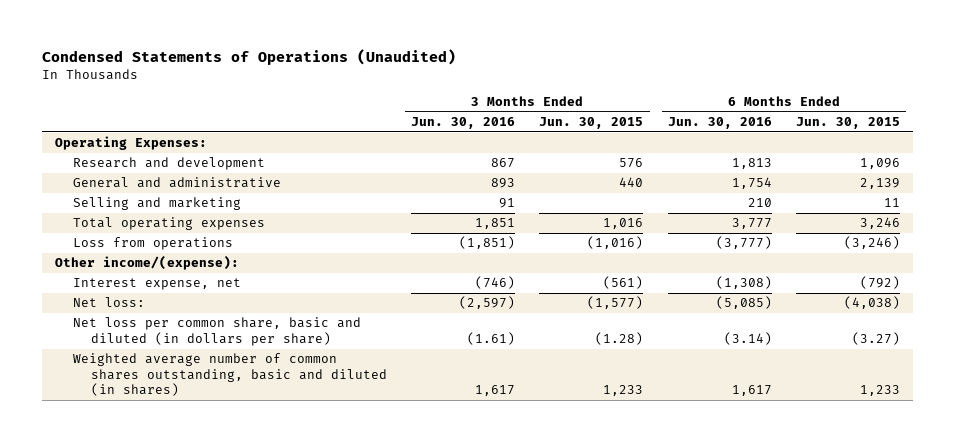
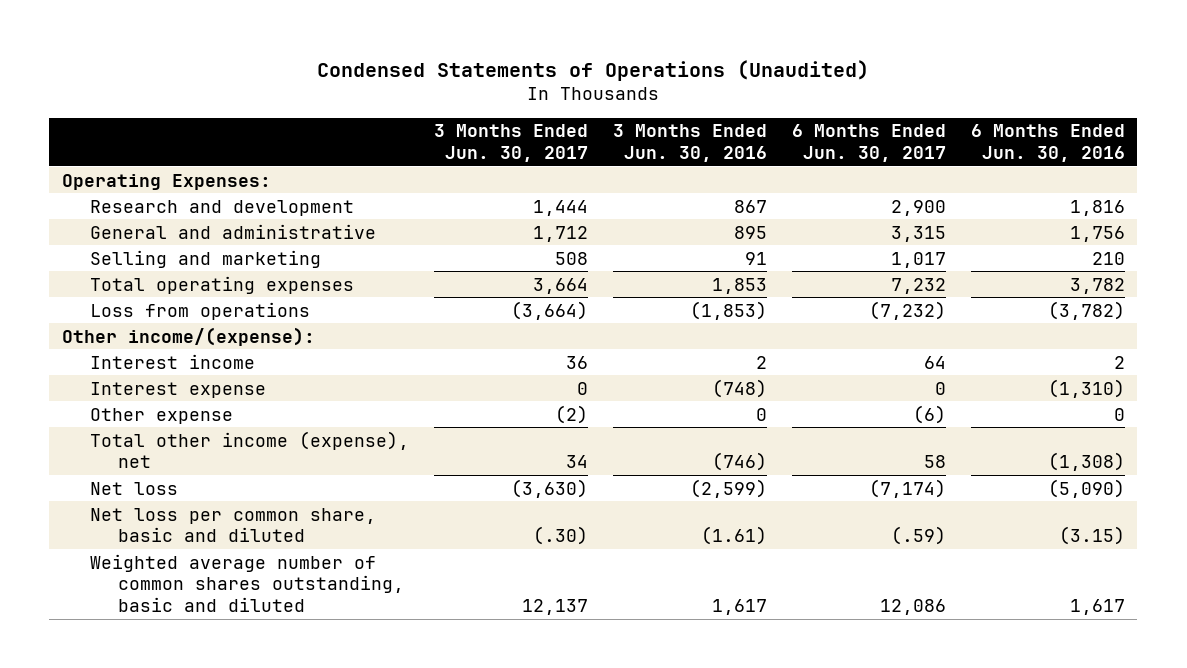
- | 3 Months Ended Jun. 30, 2016 | 3 Months Ended Jun. 30, 2015 | 6 Months Ended Jun. 30, 2016 | 6 Months Ended Jun. 30, 2015
+ | 3 Months Ended Jun. 30, 2017 | 3 Months Ended Jun. 30, 2016 | 6 Months Ended Jun. 30, 2017 | 6 Months Ended Jun. 30, 2016
- Research and development | 867 | 576 | 1,813 | 1,096
- General and administrative | 893 | 440 | 1,754 | 2,139
+ Research and development | 1,444 | 867 | 2,900 | 1,816
+ General and administrative | 1,712 | 895 | 3,315 | 1,756
- Total operating expenses | 1,851 | 1,016 | 3,777 | 3,246
- Loss from operations | (1,851) | (1,016) | (3,777) | (3,246)
+ Total operating expenses | 3,664 | 1,853 | 7,232 | 3,782
+ Loss from operations | (3,664) | (1,853) | (7,232) | (3,782)
- Interest expense, net | (746) | (561) | (1,308) | (792)
- Net loss: | (2,597) | (1,577) | (5,085) | (4,038)
- Net loss per common share, basic and diluted (in dollars per share) | (1.61) | (1.28) | (3.14) | (3.27)
- Weighted average number of common shares outstanding, basic and diluted (in shares) | 1,617 | 1,233 | 1,617 | 1,233
+ Interest income | 36 | 2 | 64 | 2
+ Interest expense | 0 | (748) | 0 | (1,310)
+ Other expense | (2) | 0 | (6) | 0
+ Total other income (expense), net | 34 | (746) | 58 | (1,308)
+ Net loss | (3,630) | (2,599) | (7,174) | (5,090)
+ Net loss per common share, basic and diluted | (.30) | (1.61) | (.59) | (3.15)
+ Weighted average number of common shares outstanding, basic and diluted | 12,137 | 1,617 | 12,086 | 1,617

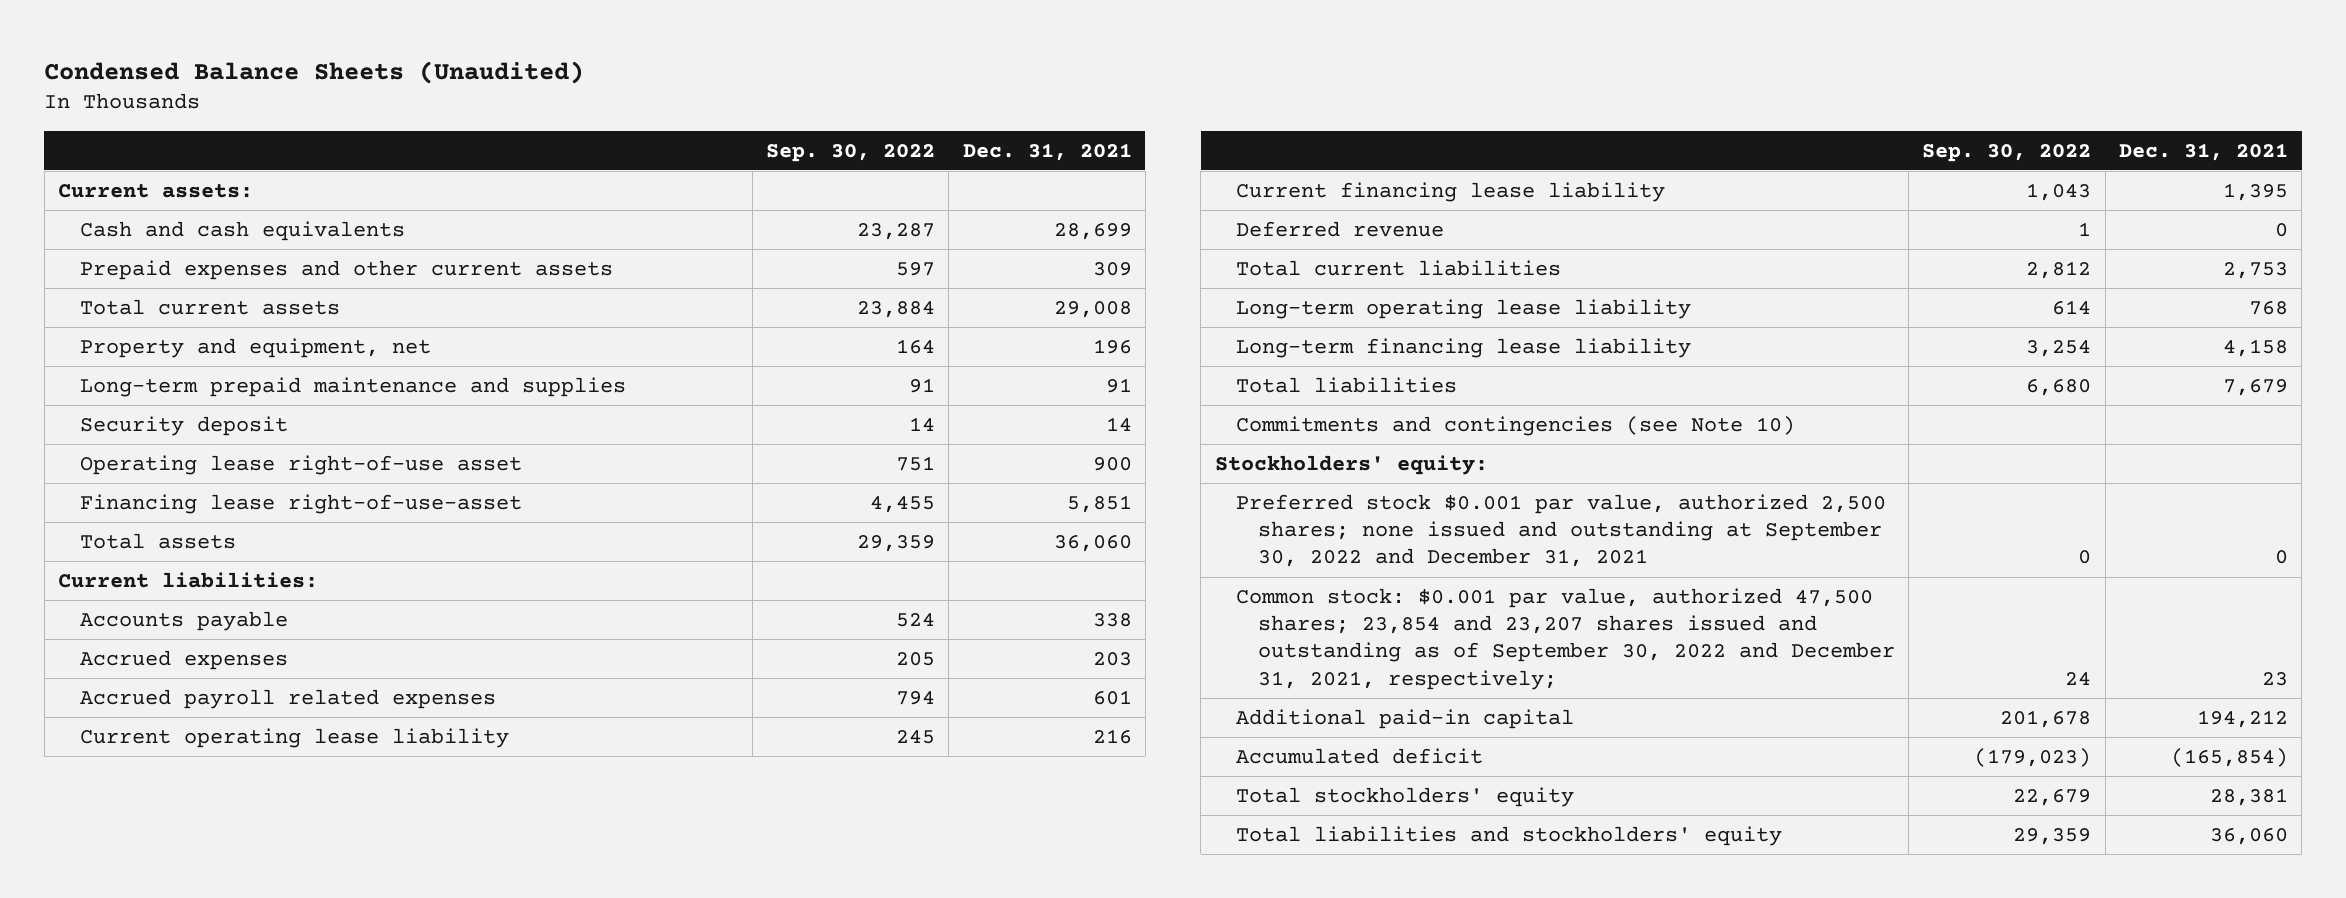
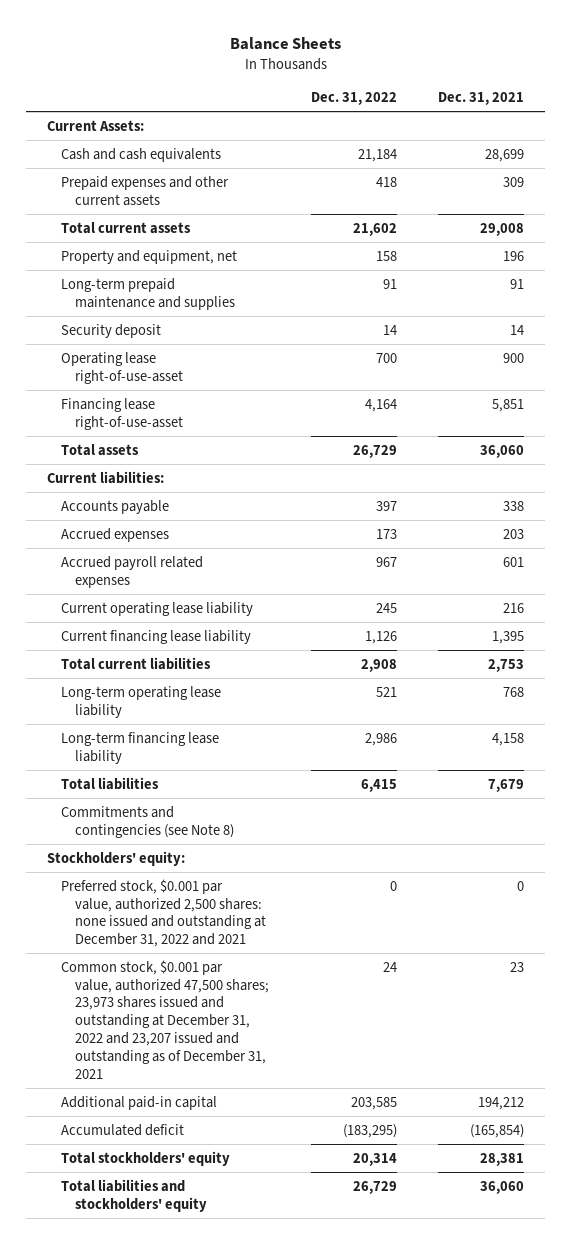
- Condensed Balance Sheets (Unaudited)
+ Balance Sheets
- | Sep. 30, 2022 | Dec. 31, 2021
+ | Dec. 31, 2022 | Dec. 31, 2021
- Current assets:
+ Current Assets:
- Operating lease right-of-use asset | 751 | 900
+ Operating lease right-of-use-asset | 700 | 900
- Deferred revenue | 1 | 0
- Commitments and contingencies (see Note 10)
+ Commitments and contingencies (see Note 8)
- Preferred stock $0.001 par value, authorized 2,500 shares; none issued and outstanding at September 30, 2022 and December 31, 2021 | 0 | 0
- Common stock: $0.001 par value, authorized 47,500 shares; 23,854 and 23,207 shares issued and outstanding as of September 30, 2022 and December 31, 2021, respectively; | 24 | 23
+ Preferred stock, $0.001 par value, authorized 2,500 shares: none issued and outstanding at December 31, 2022 and 2021 | 0 | 0
+ Common stock, $0.001 par value, authorized 47,500 shares; 23,973 shares issued and outstanding at December 31, 2022 and 23,207 issued and outstanding as of December 31, 2021 | 24 | 23

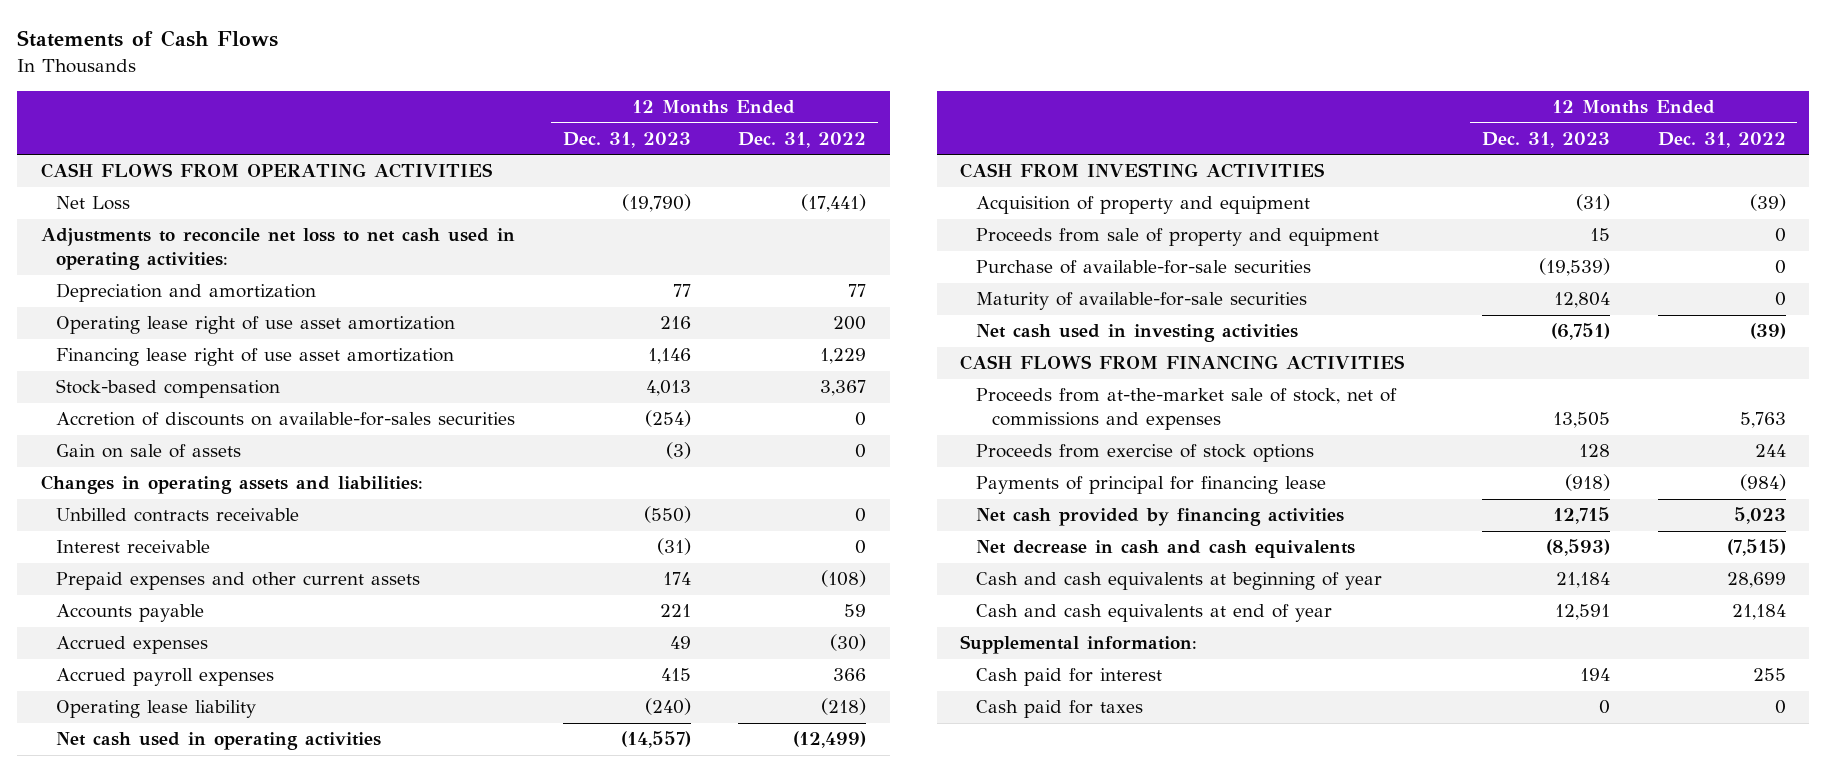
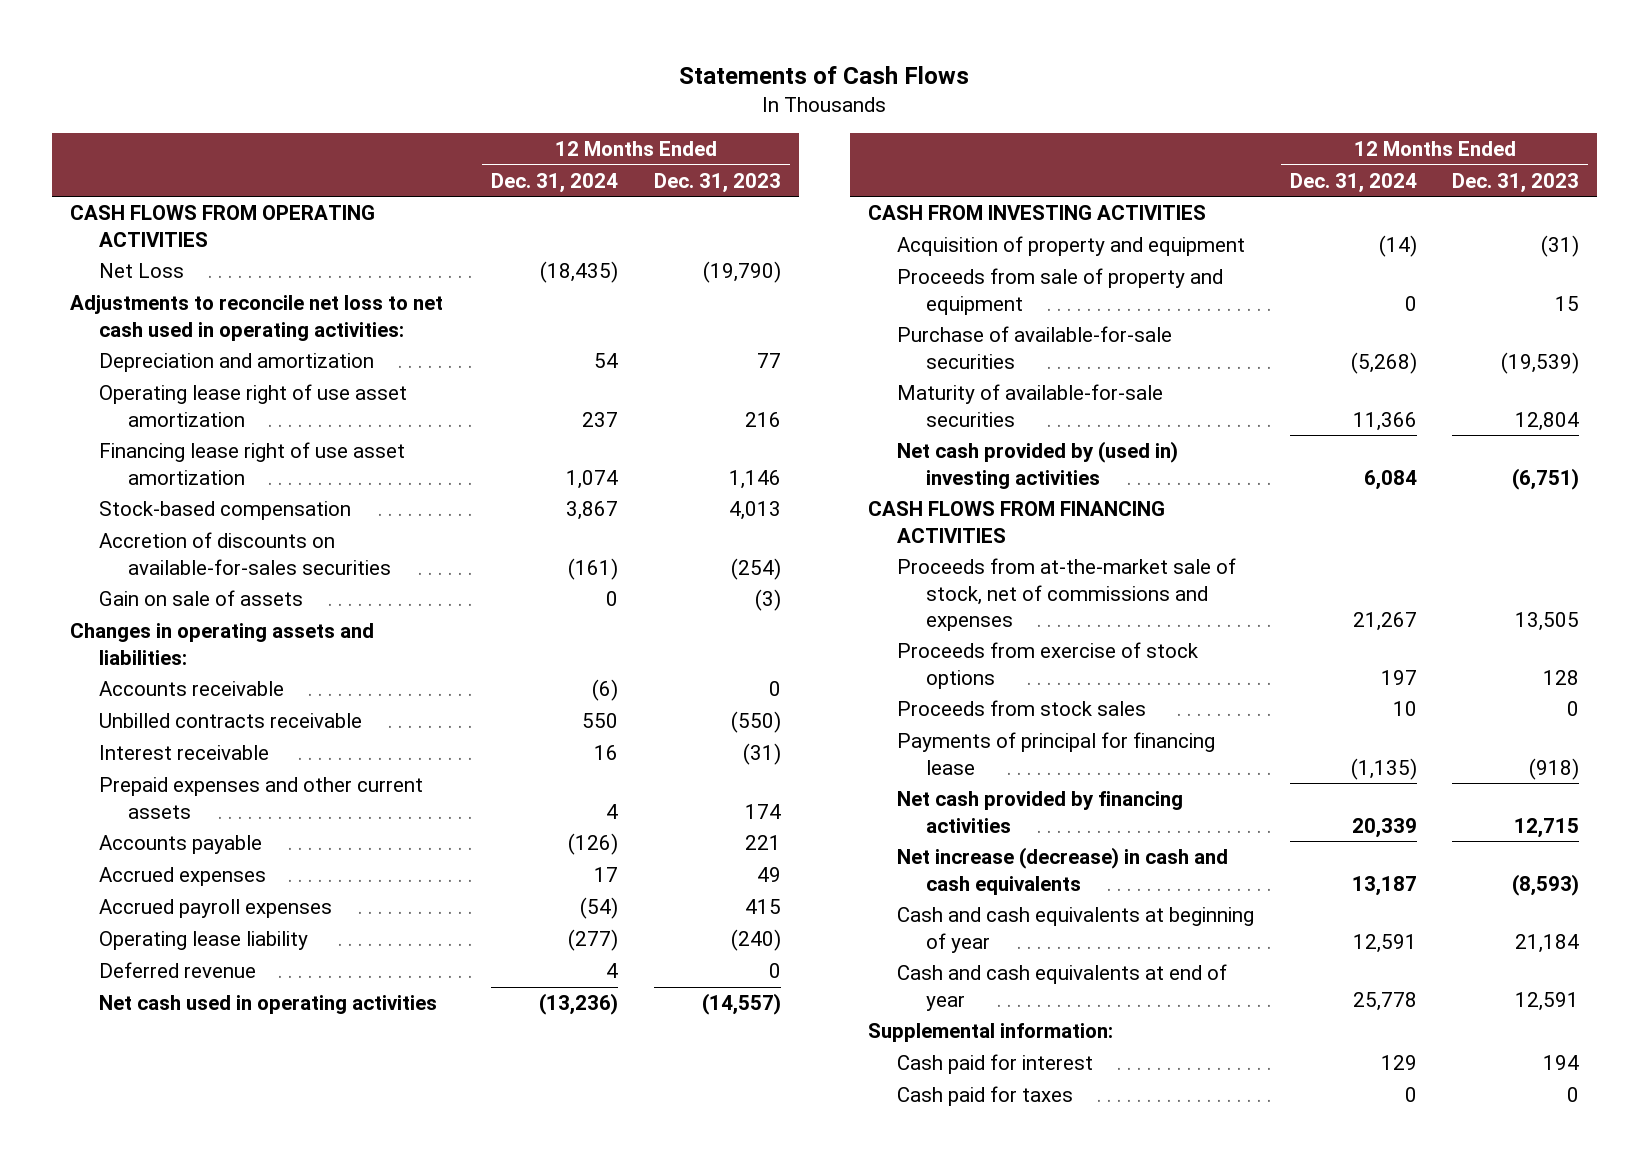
- | 12 Months Ended Dec. 31, 2023 | 12 Months Ended Dec. 31, 2022
+ | 12 Months Ended Dec. 31, 2024 | 12 Months Ended Dec. 31, 2023
+ Accounts receivable | (6) | 0
+ Deferred revenue | 4 | 0
- Net cash used in investing activities | (6,751) | (39)
+ Net cash provided by (used in) investing activities | 6,084 | (6,751)
+ Proceeds from stock sales | 10 | 0
- Net decrease in cash and cash equivalents | (8,593) | (7,515)
+ Net increase (decrease) in cash and cash equivalents | 13,187 | (8,593)

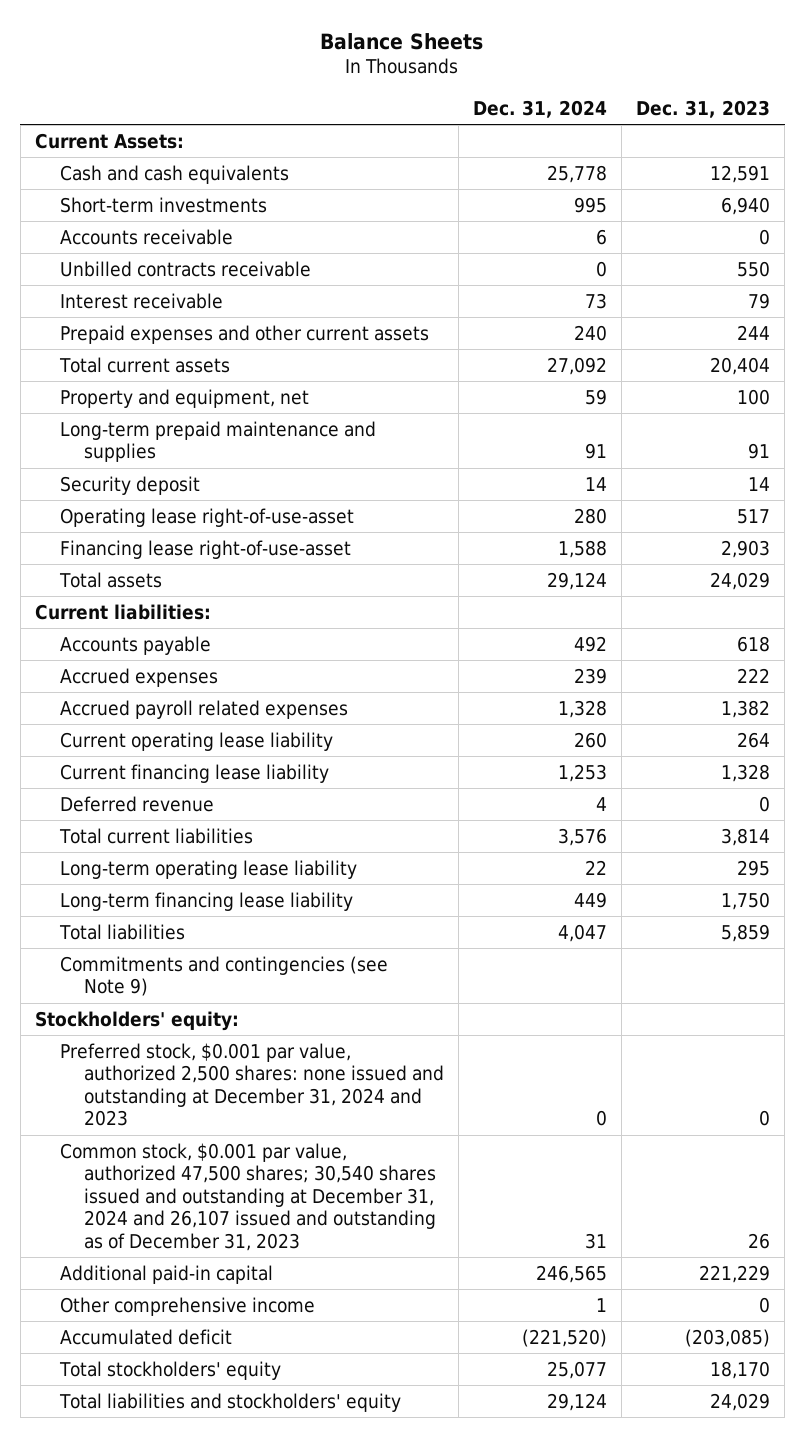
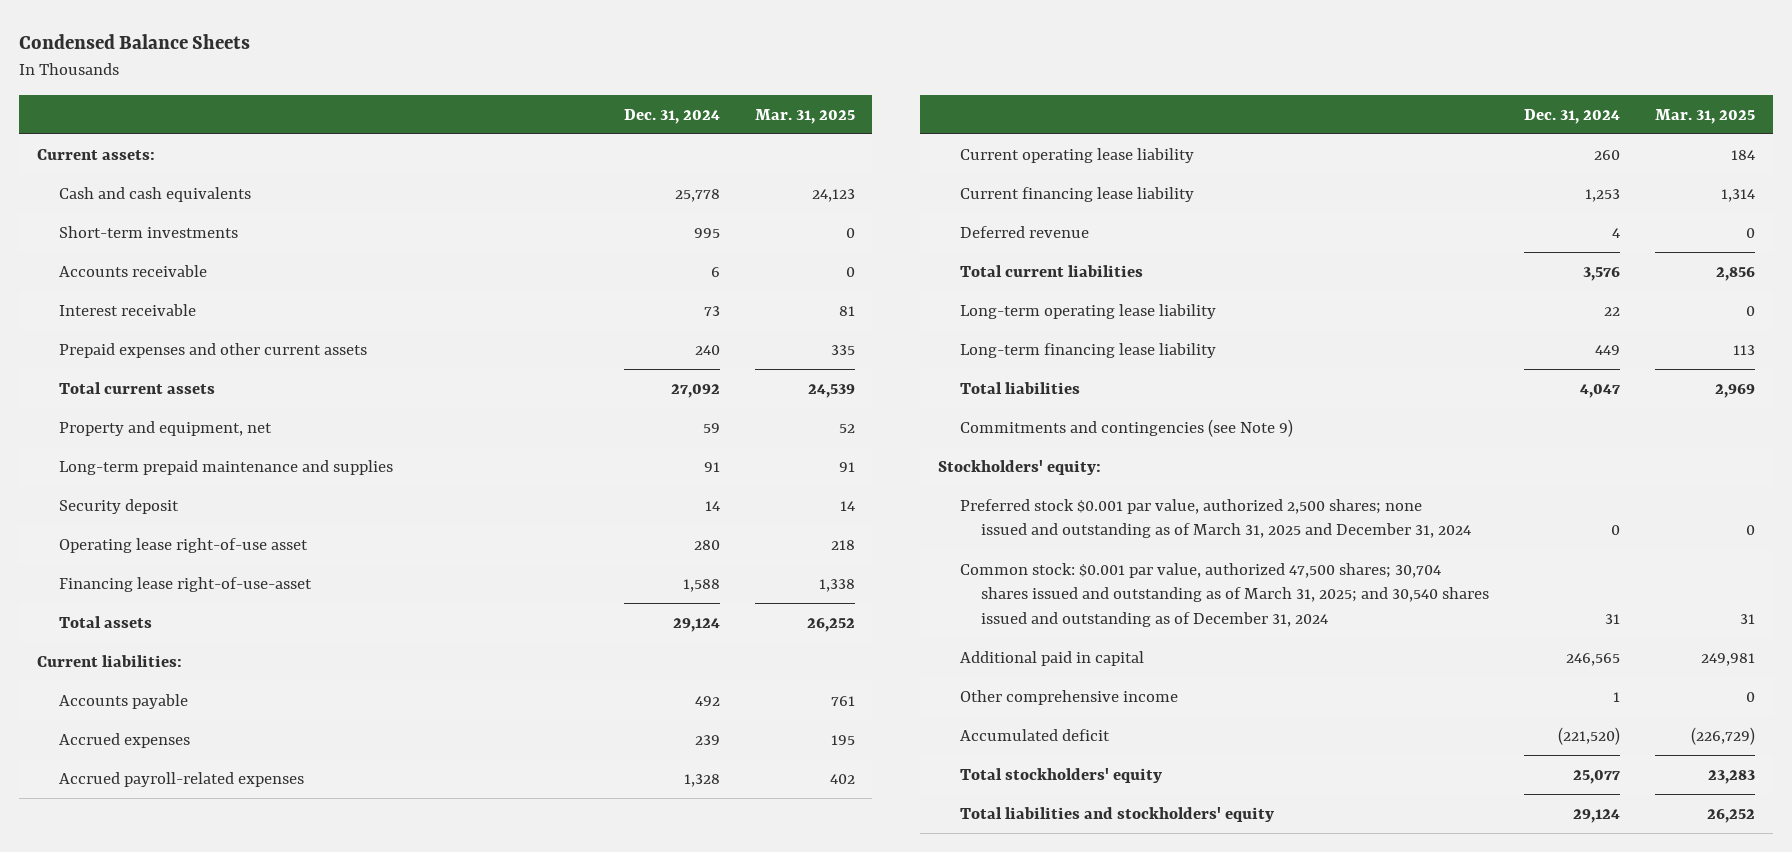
- Balance Sheets
+ Condensed Balance Sheets
- | Dec. 31, 2024 | Dec. 31, 2023
+ | Dec. 31, 2024 | Mar. 31, 2025
- Current Assets:
+ Current assets:
- Unbilled contracts receivable | 0 | 550
- Operating lease right-of-use-asset | 280 | 517
+ Operating lease right-of-use asset | 280 | 218
- Accrued payroll related expenses | 1,328 | 1,382
+ Accrued payroll-related expenses | 1,328 | 402
- Preferred stock, $0.001 par value, authorized 2,500 shares: none issued and outstanding at December 31, 2024 and 2023 | 0 | 0
- Common stock, $0.001 par value, authorized 47,500 shares; 30,540 shares issued and outstanding at December 31, 2024 and 26,107 issued and outstanding as of December 31, 2023 | 31 | 26
- Additional paid-in capital | 246,565 | 221,229
+ Preferred stock $0.001 par value, authorized 2,500 shares; none issued and outstanding as of March 31, 2025 and December 31, 2024 | 0 | 0
+ Common stock: $0.001 par value, authorized 47,500 shares; 30,704 shares issued and outstanding as of March 31, 2025; and 30,540 shares issued and outstanding as of December 31, 2024 | 31 | 31
+ Additional paid in capital | 246,565 | 249,981

